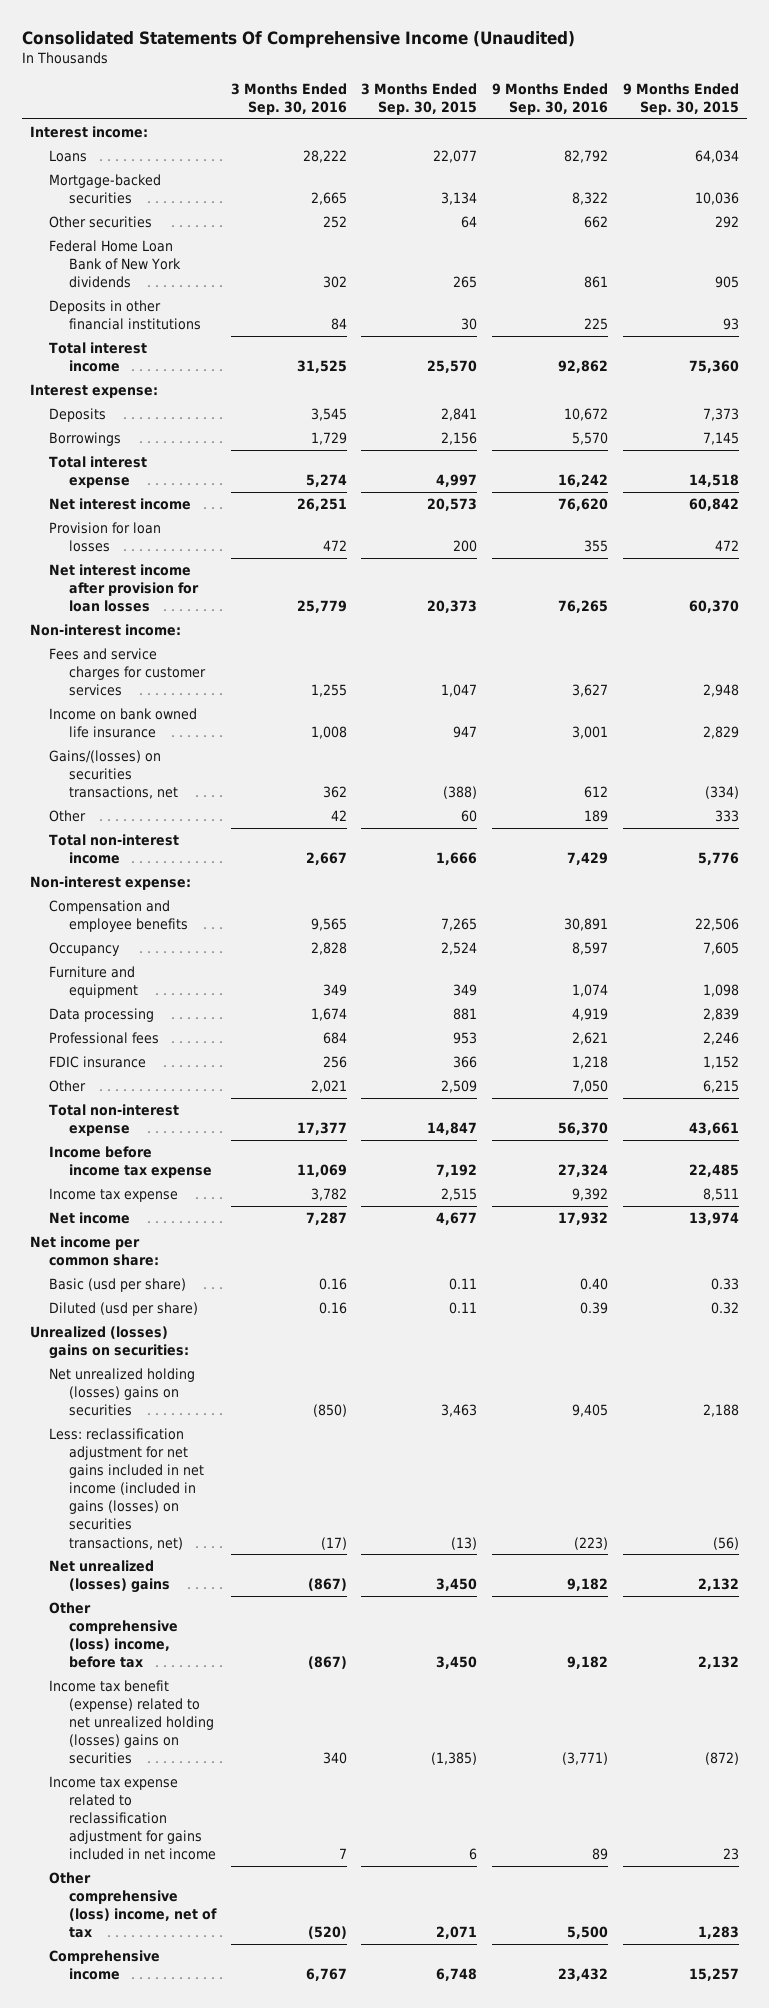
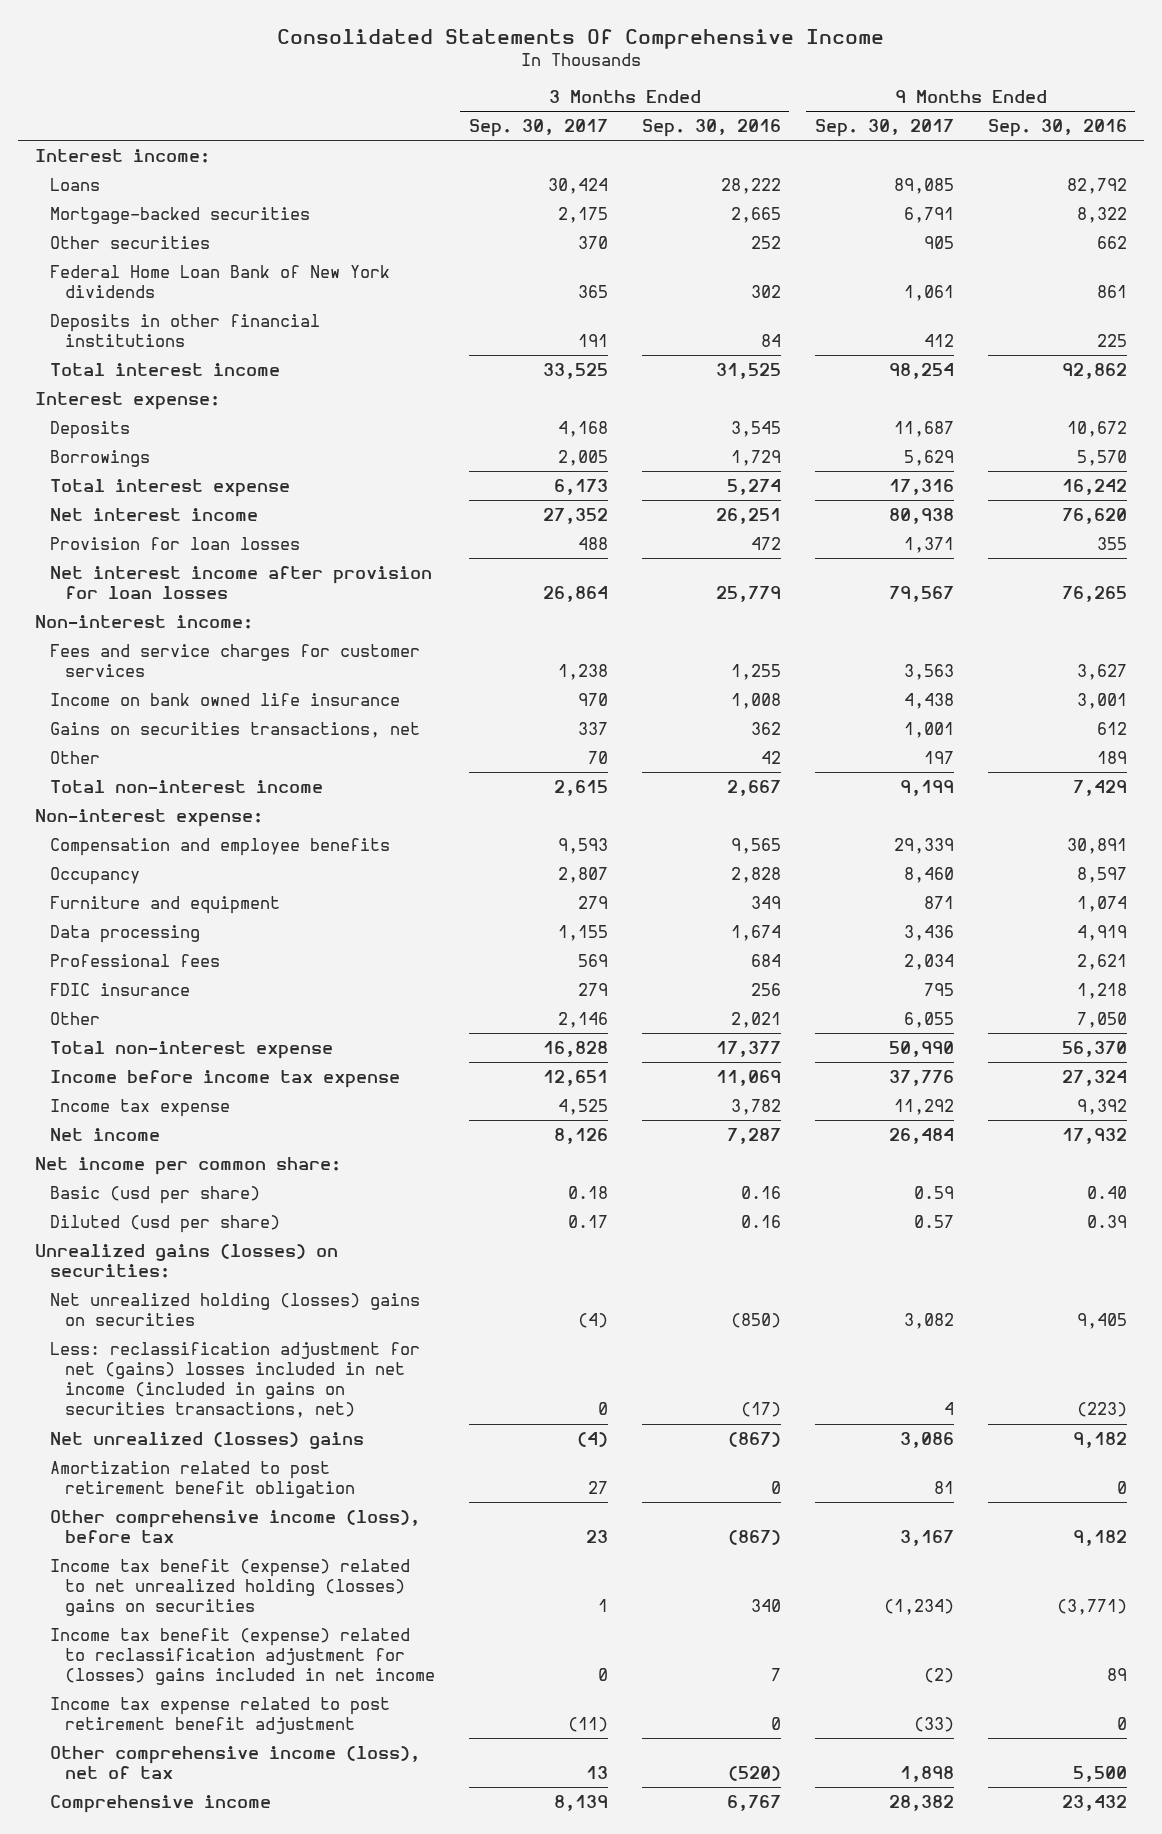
- Consolidated Statements Of Comprehensive Income (Unaudited)
+ Consolidated Statements Of Comprehensive Income
- | 3 Months Ended Sep. 30, 2016 | 3 Months Ended Sep. 30, 2015 | 9 Months Ended Sep. 30, 2016 | 9 Months Ended Sep. 30, 2015
+ | 3 Months Ended Sep. 30, 2017 | 3 Months Ended Sep. 30, 2016 | 9 Months Ended Sep. 30, 2017 | 9 Months Ended Sep. 30, 2016
- Gains/(losses) on securities transactions, net | 362 | (388) | 612 | (334)
+ Gains on securities transactions, net | 337 | 362 | 1,001 | 612
- Unrealized (losses) gains on securities:
+ Unrealized gains (losses) on securities:
- Less: reclassification adjustment for net gains included in net income (included in gains (losses) on securities transactions, net) | (17) | (13) | (223) | (56)
+ Less: reclassification adjustment for net (gains) losses included in net income (included in gains on securities transactions, net) | 0 | (17) | 4 | (223)
- Other comprehensive (loss) income, before tax | (867) | 3,450 | 9,182 | 2,132
+ Amortization related to post retirement benefit obligation | 27 | 0 | 81 | 0
+ Other comprehensive income (loss), before tax | 23 | (867) | 3,167 | 9,182
- Income tax expense related to reclassification adjustment for gains included in net income | 7 | 6 | 89 | 23
- Other comprehensive (loss) income, net of tax | (520) | 2,071 | 5,500 | 1,283
+ Income tax benefit (expense) related to reclassification adjustment for (losses) gains included in net income | 0 | 7 | (2) | 89
+ Income tax expense related to post retirement benefit adjustment | (11) | 0 | (33) | 0
+ Other comprehensive income (loss), net of tax | 13 | (520) | 1,898 | 5,500

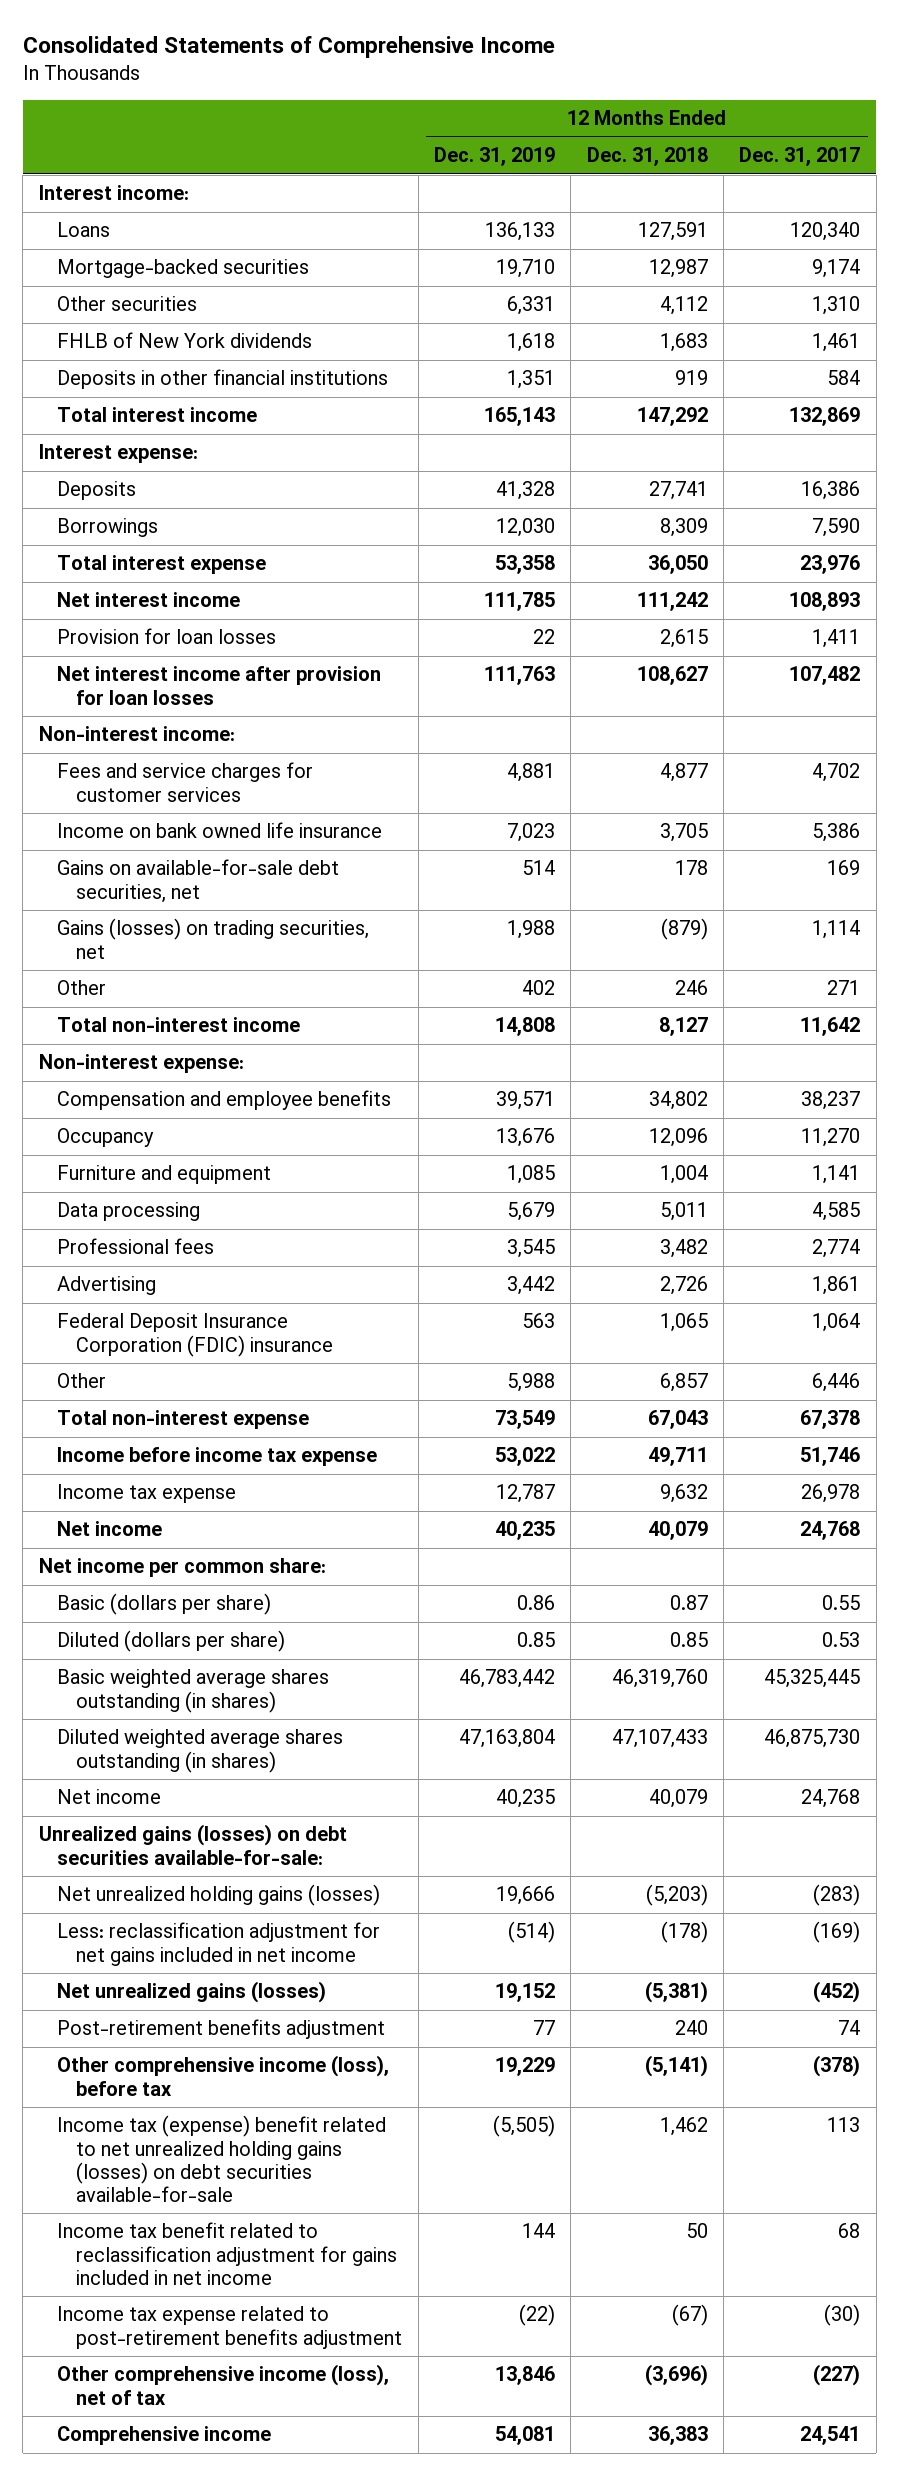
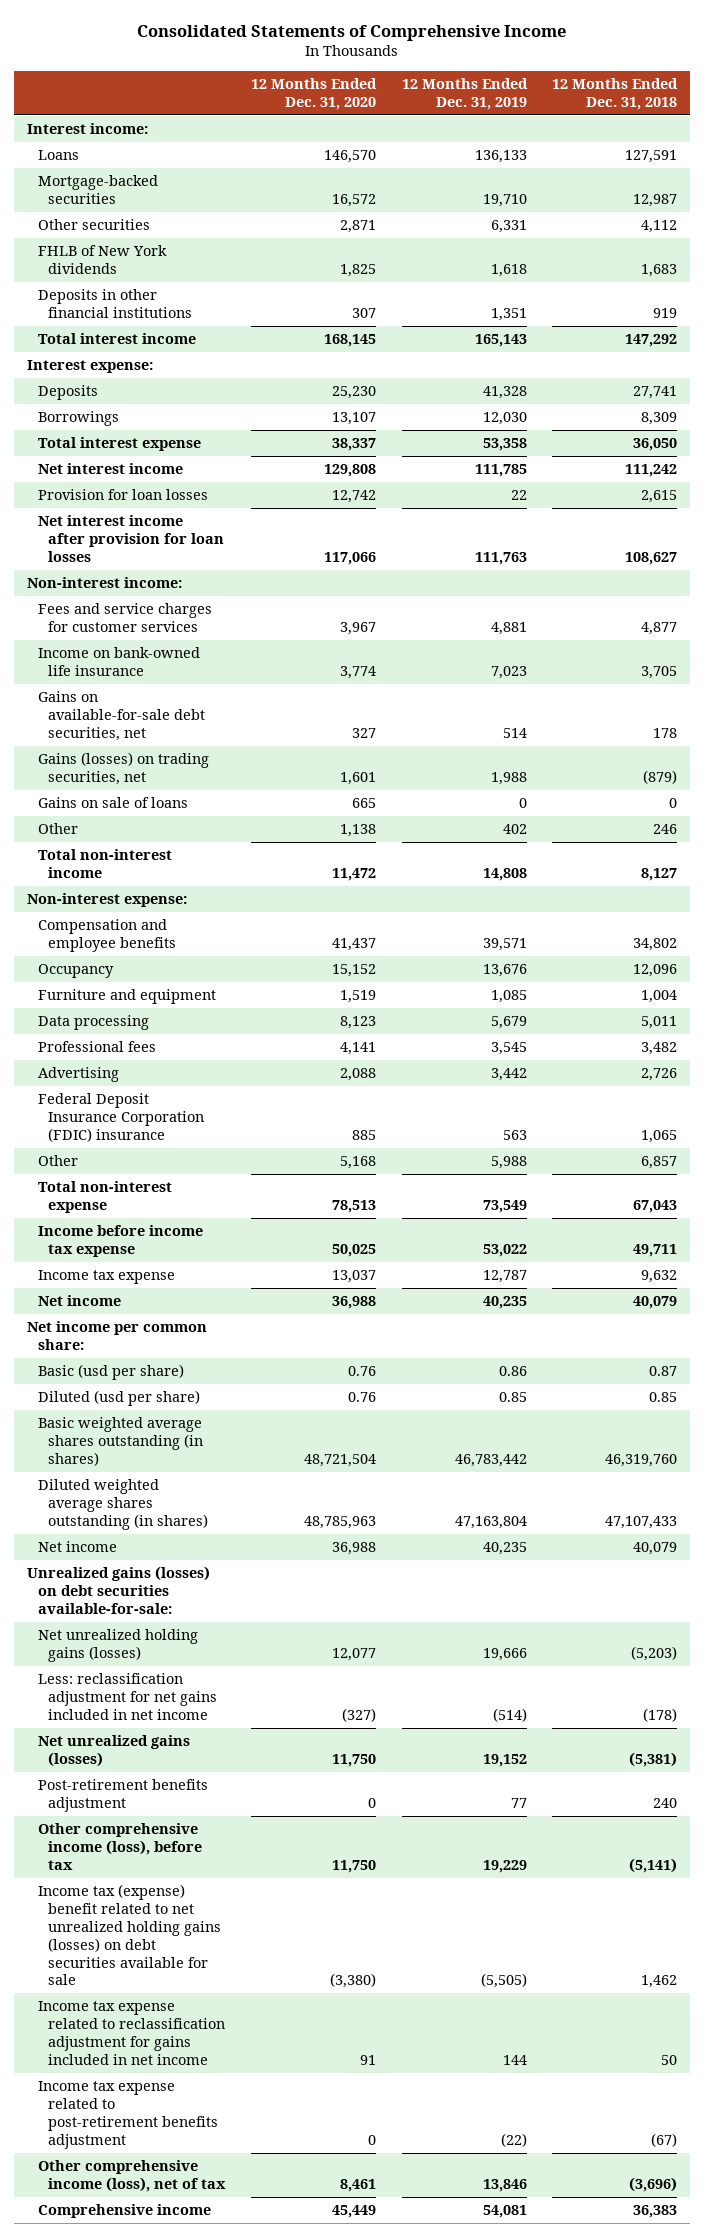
- | 12 Months Ended Dec. 31, 2019 | 12 Months Ended Dec. 31, 2018 | 12 Months Ended Dec. 31, 2017
+ | 12 Months Ended Dec. 31, 2020 | 12 Months Ended Dec. 31, 2019 | 12 Months Ended Dec. 31, 2018
- Income on bank owned life insurance | 7,023 | 3,705 | 5,386
+ Income on bank-owned life insurance | 3,774 | 7,023 | 3,705
+ Gains on sale of loans | 665 | 0 | 0
- Basic (dollars per share) | 0.86 | 0.87 | 0.55
- Diluted (dollars per share) | 0.85 | 0.85 | 0.53
+ Basic (usd per share) | 0.76 | 0.86 | 0.87
+ Diluted (usd per share) | 0.76 | 0.85 | 0.85
- Income tax (expense) benefit related to net unrealized holding gains (losses) on debt securities available-for-sale | (5,505) | 1,462 | 113
- Income tax benefit related to reclassification adjustment for gains included in net income | 144 | 50 | 68
+ Income tax (expense) benefit related to net unrealized holding gains (losses) on debt securities available for sale | (3,380) | (5,505) | 1,462
+ Income tax expense related to reclassification adjustment for gains included in net income | 91 | 144 | 50

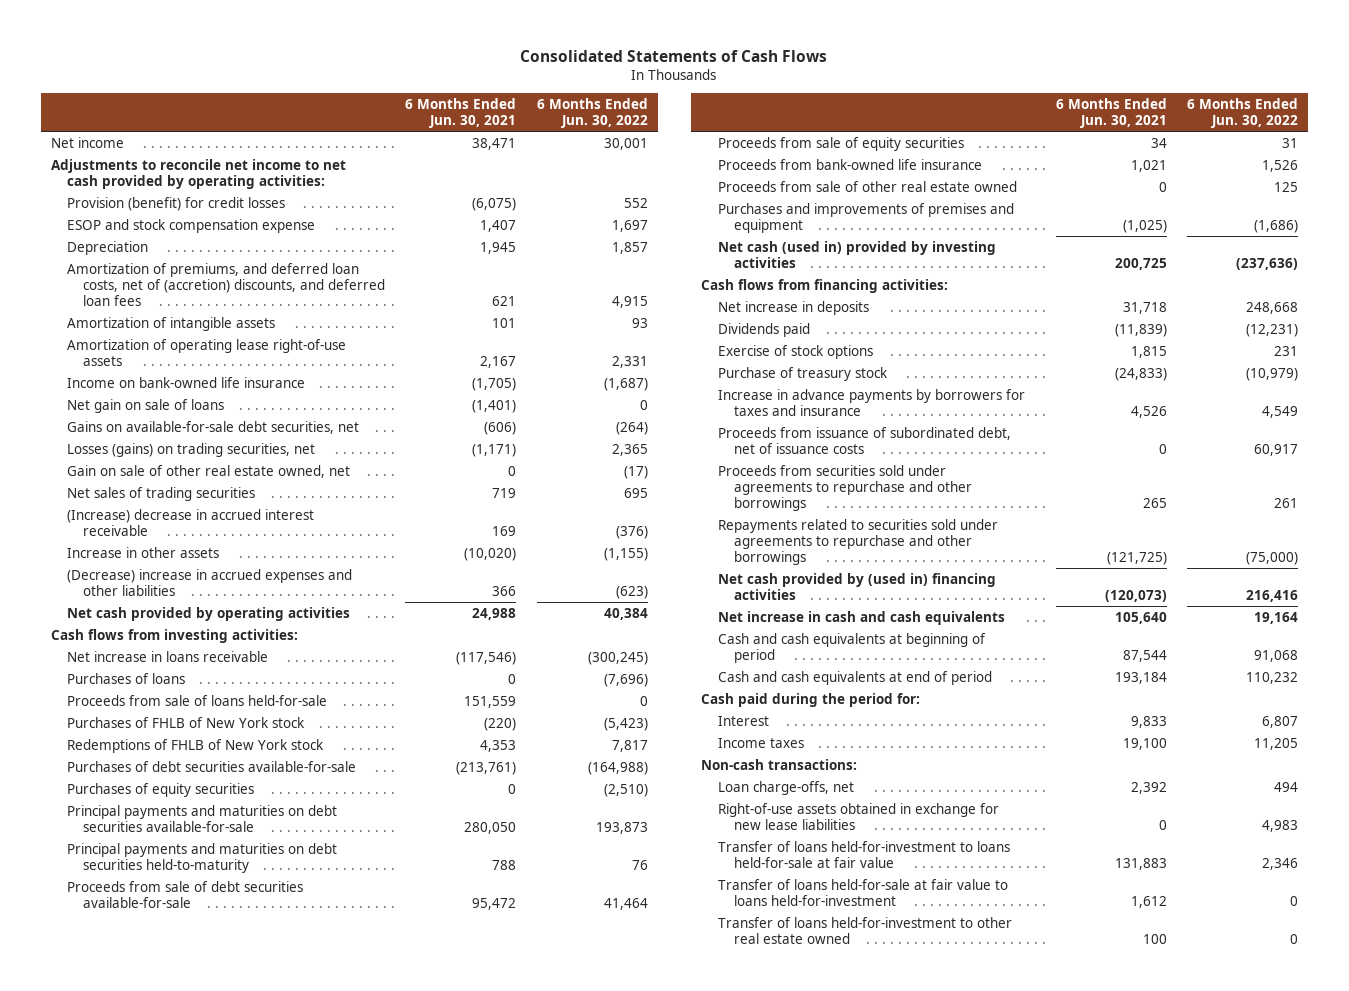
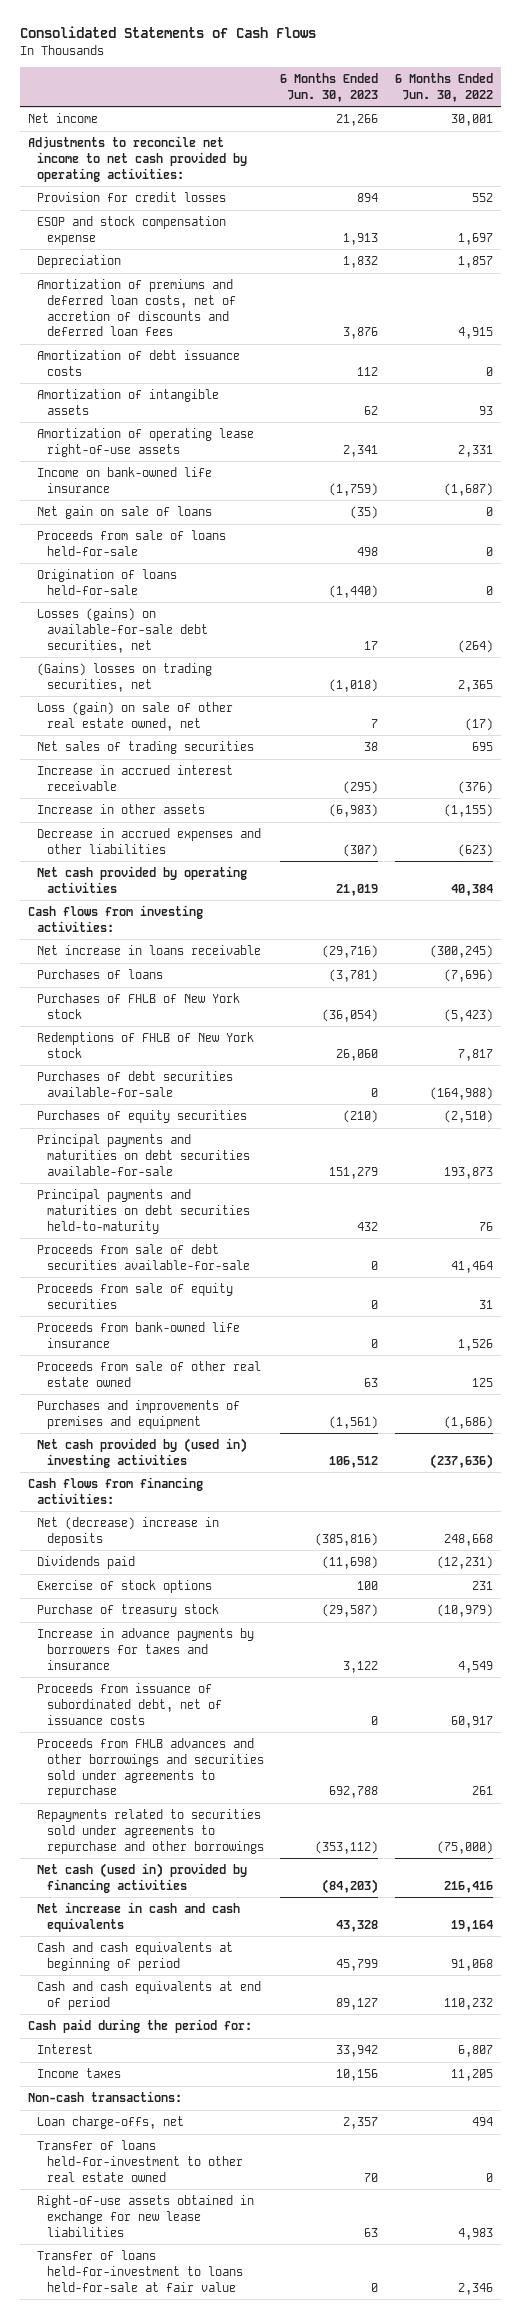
- | 6 Months Ended Jun. 30, 2021 | 6 Months Ended Jun. 30, 2022
+ | 6 Months Ended Jun. 30, 2023 | 6 Months Ended Jun. 30, 2022
- Provision (benefit) for credit losses | (6,075) | 552
+ Provision for credit losses | 894 | 552
- Amortization of premiums, and deferred loan costs, net of (accretion) discounts, and deferred loan fees | 621 | 4,915
+ Amortization of premiums and deferred loan costs, net of accretion of discounts and deferred loan fees | 3,876 | 4,915
+ Amortization of debt issuance costs | 112 | 0
- Gains on available-for-sale debt securities, net | (606) | (264)
- Losses (gains) on trading securities, net | (1,171) | 2,365
- Gain on sale of other real estate owned, net | 0 | (17)
moved up: Proceeds from sale of loans held-for-sale | 498 | 0
+ Origination of loans held-for-sale | (1,440) | 0
+ Losses (gains) on available-for-sale debt securities, net | 17 | (264)
+ (Gains) losses on trading securities, net | (1,018) | 2,365
+ Loss (gain) on sale of other real estate owned, net | 7 | (17)
- (Increase) decrease in accrued interest receivable | 169 | (376)
+ Increase in accrued interest receivable | (295) | (376)
- (Decrease) increase in accrued expenses and other liabilities | 366 | (623)
+ Decrease in accrued expenses and other liabilities | (307) | (623)
- Net cash (used in) provided by investing activities | 200,725 | (237,636)
+ Net cash provided by (used in) investing activities | 106,512 | (237,636)
- Net increase in deposits | 31,718 | 248,668
+ Net (decrease) increase in deposits | (385,816) | 248,668
- Proceeds from securities sold under agreements to repurchase and other borrowings | 265 | 261
+ Proceeds from FHLB advances and other borrowings and securities sold under agreements to repurchase | 692,788 | 261
- Net cash provided by (used in) financing activities | (120,073) | 216,416
+ Net cash (used in) provided by financing activities | (84,203) | 216,416
moved up: Transfer of loans held-for-investment to other real estate owned | 70 | 0
- Transfer of loans held-for-sale at fair value to loans held-for-investment | 1,612 | 0

